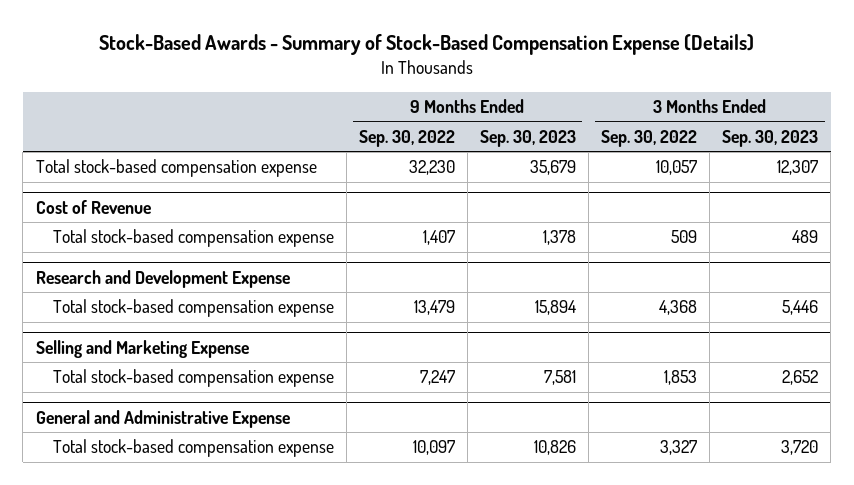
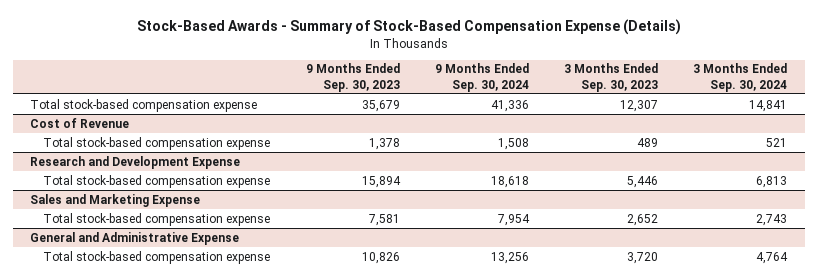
- | 9 Months Ended Sep. 30, 2022 | 9 Months Ended Sep. 30, 2023 | 3 Months Ended Sep. 30, 2022 | 3 Months Ended Sep. 30, 2023
+ | 9 Months Ended Sep. 30, 2023 | 9 Months Ended Sep. 30, 2024 | 3 Months Ended Sep. 30, 2023 | 3 Months Ended Sep. 30, 2024
- Selling and Marketing Expense
+ Sales and Marketing Expense

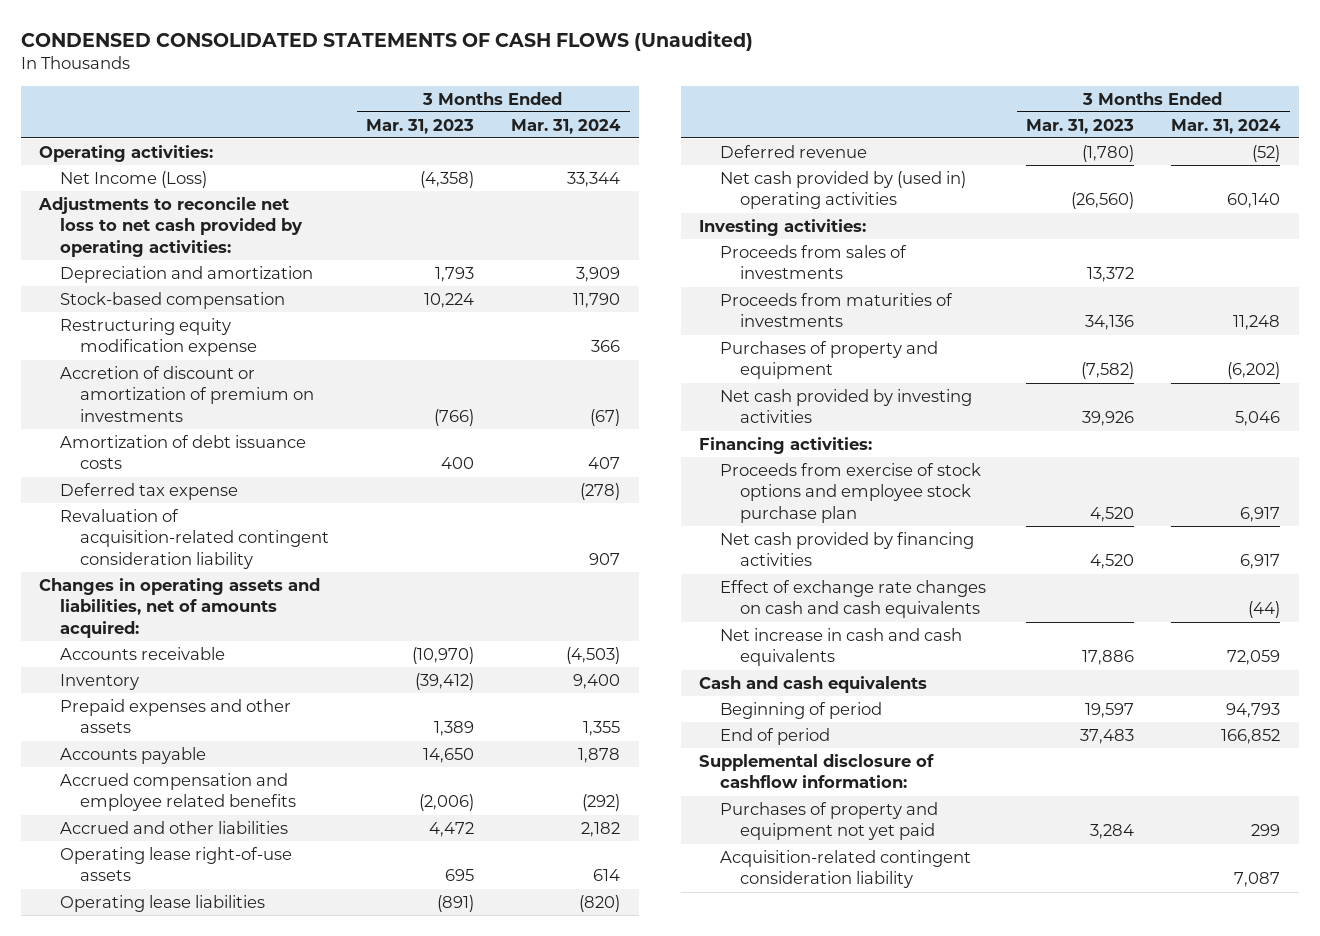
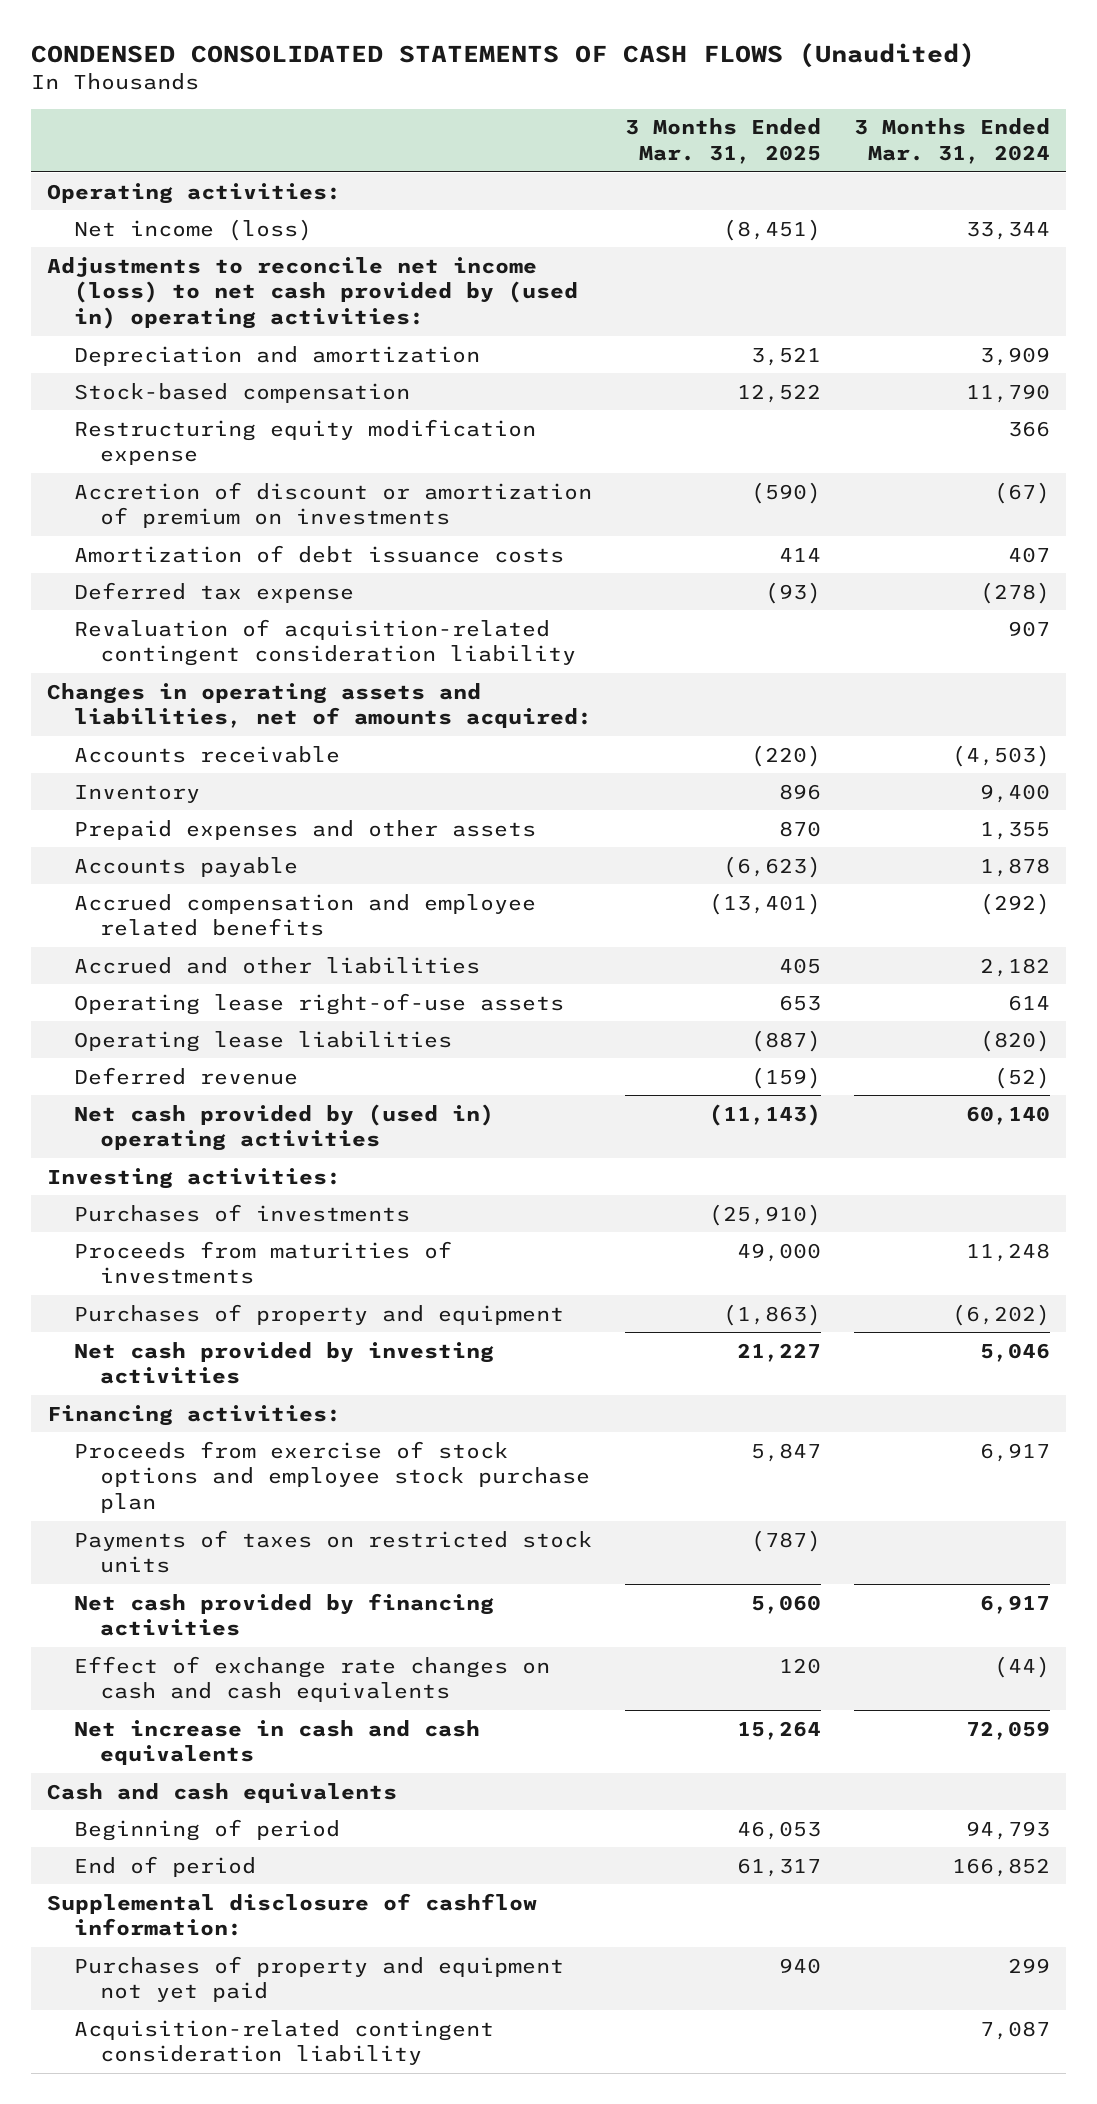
- | 3 Months Ended Mar. 31, 2023 | 3 Months Ended Mar. 31, 2024
+ | 3 Months Ended Mar. 31, 2025 | 3 Months Ended Mar. 31, 2024
- Net Income (Loss) | (4,358) | 33,344
- Adjustments to reconcile net loss to net cash provided by operating activities:
+ Net income (loss) | (8,451) | 33,344
+ Adjustments to reconcile net income (loss) to net cash provided by (used in) operating activities:
- Proceeds from sales of investments | 13,372 |
+ Purchases of investments | (25,910) |
+ Payments of taxes on restricted stock units | (787) |

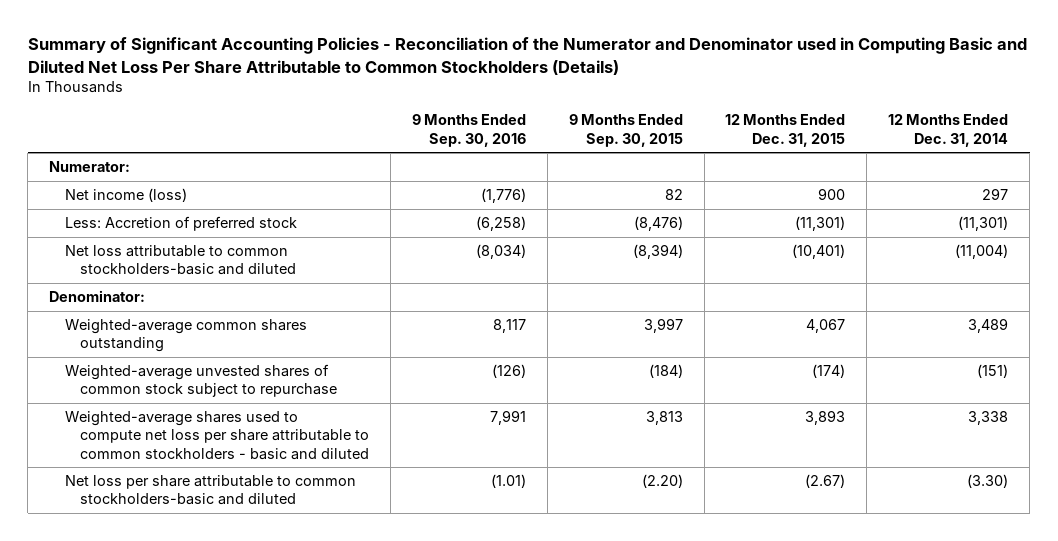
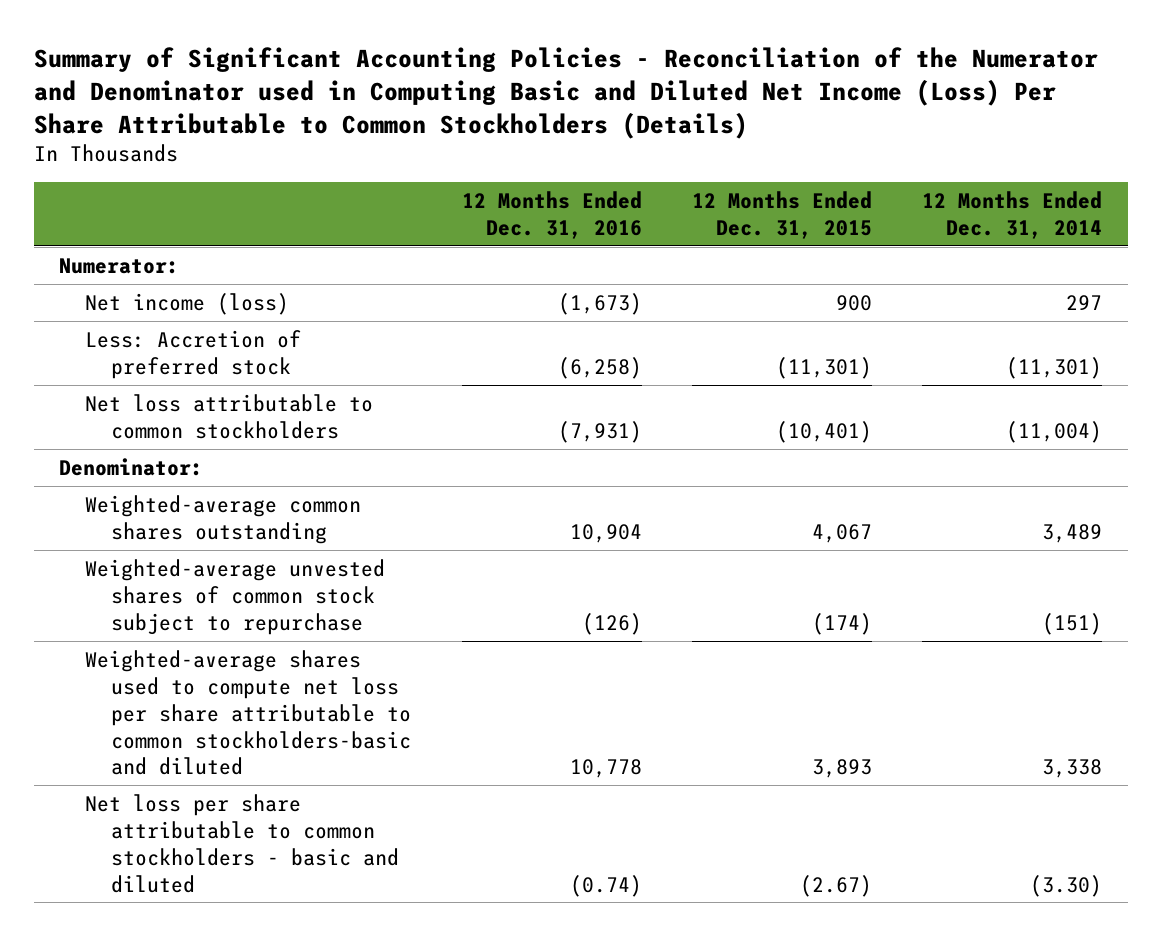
- Summary of Significant Accounting Policies - Reconciliation of the Numerator and Denominator used in Computing Basic and Diluted Net Loss Per Share Attributable to Common Stockholders (Details)
+ Summary of Significant Accounting Policies - Reconciliation of the Numerator and Denominator used in Computing Basic and Diluted Net Income (Loss) Per Share Attributable to Common Stockholders (Details)
- | 9 Months Ended Sep. 30, 2016 | 9 Months Ended Sep. 30, 2015 | 12 Months Ended Dec. 31, 2015 | 12 Months Ended Dec. 31, 2014
+ | 12 Months Ended Dec. 31, 2016 | 12 Months Ended Dec. 31, 2015 | 12 Months Ended Dec. 31, 2014
- Net loss attributable to common stockholders-basic and diluted | (8,034) | (8,394) | (10,401) | (11,004)
+ Net loss attributable to common stockholders | (7,931) | (10,401) | (11,004)
- Weighted-average shares used to compute net loss per share attributable to common stockholders - basic and diluted | 7,991 | 3,813 | 3,893 | 3,338
- Net loss per share attributable to common stockholders-basic and diluted | (1.01) | (2.20) | (2.67) | (3.30)
+ Weighted-average shares used to compute net loss per share attributable to common stockholders-basic and diluted | 10,778 | 3,893 | 3,338
+ Net loss per share attributable to common stockholders - basic and diluted | (0.74) | (2.67) | (3.30)

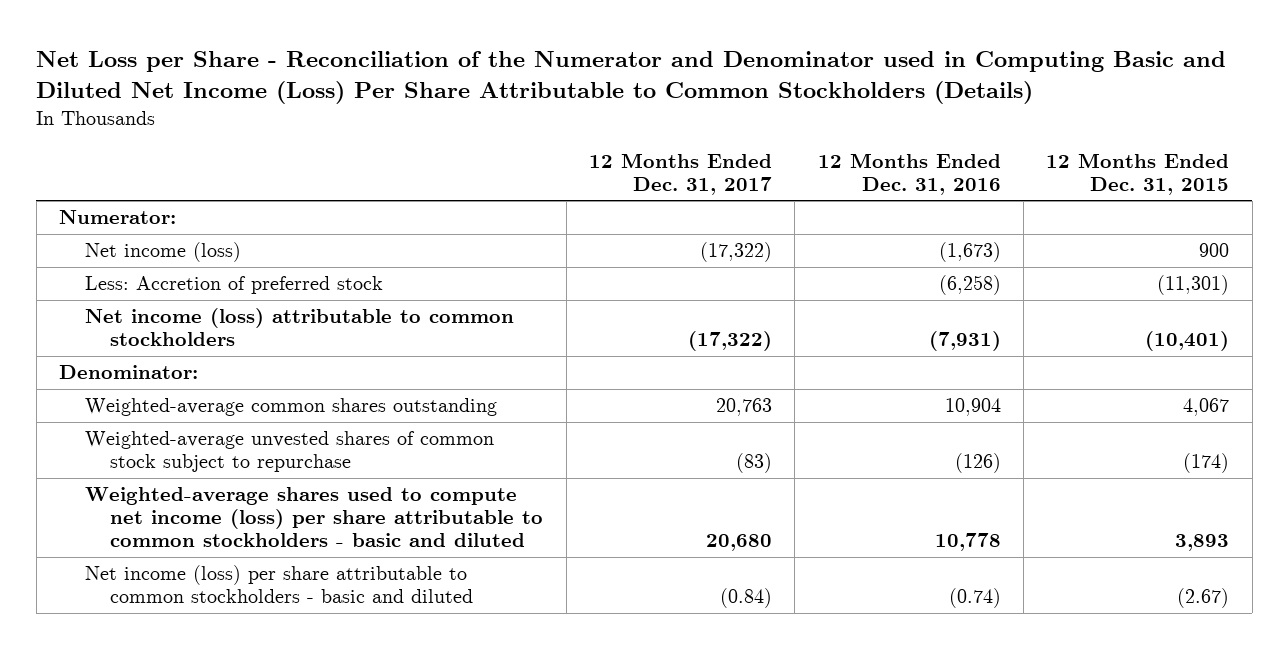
- Summary of Significant Accounting Policies - Reconciliation of the Numerator and Denominator used in Computing Basic and Diluted Net Income (Loss) Per Share Attributable to Common Stockholders (Details)
+ Net Loss per Share - Reconciliation of the Numerator and Denominator used in Computing Basic and Diluted Net Income (Loss) Per Share Attributable to Common Stockholders (Details)
- | 12 Months Ended Dec. 31, 2016 | 12 Months Ended Dec. 31, 2015 | 12 Months Ended Dec. 31, 2014
+ | 12 Months Ended Dec. 31, 2017 | 12 Months Ended Dec. 31, 2016 | 12 Months Ended Dec. 31, 2015
- Net loss attributable to common stockholders | (7,931) | (10,401) | (11,004)
+ Net income (loss) attributable to common stockholders | (17,322) | (7,931) | (10,401)
- Weighted-average shares used to compute net loss per share attributable to common stockholders-basic and diluted | 10,778 | 3,893 | 3,338
- Net loss per share attributable to common stockholders - basic and diluted | (0.74) | (2.67) | (3.30)
+ Weighted-average shares used to compute net income (loss) per share attributable to common stockholders - basic and diluted | 20,680 | 10,778 | 3,893
+ Net income (loss) per share attributable to common stockholders - basic and diluted | (0.84) | (0.74) | (2.67)

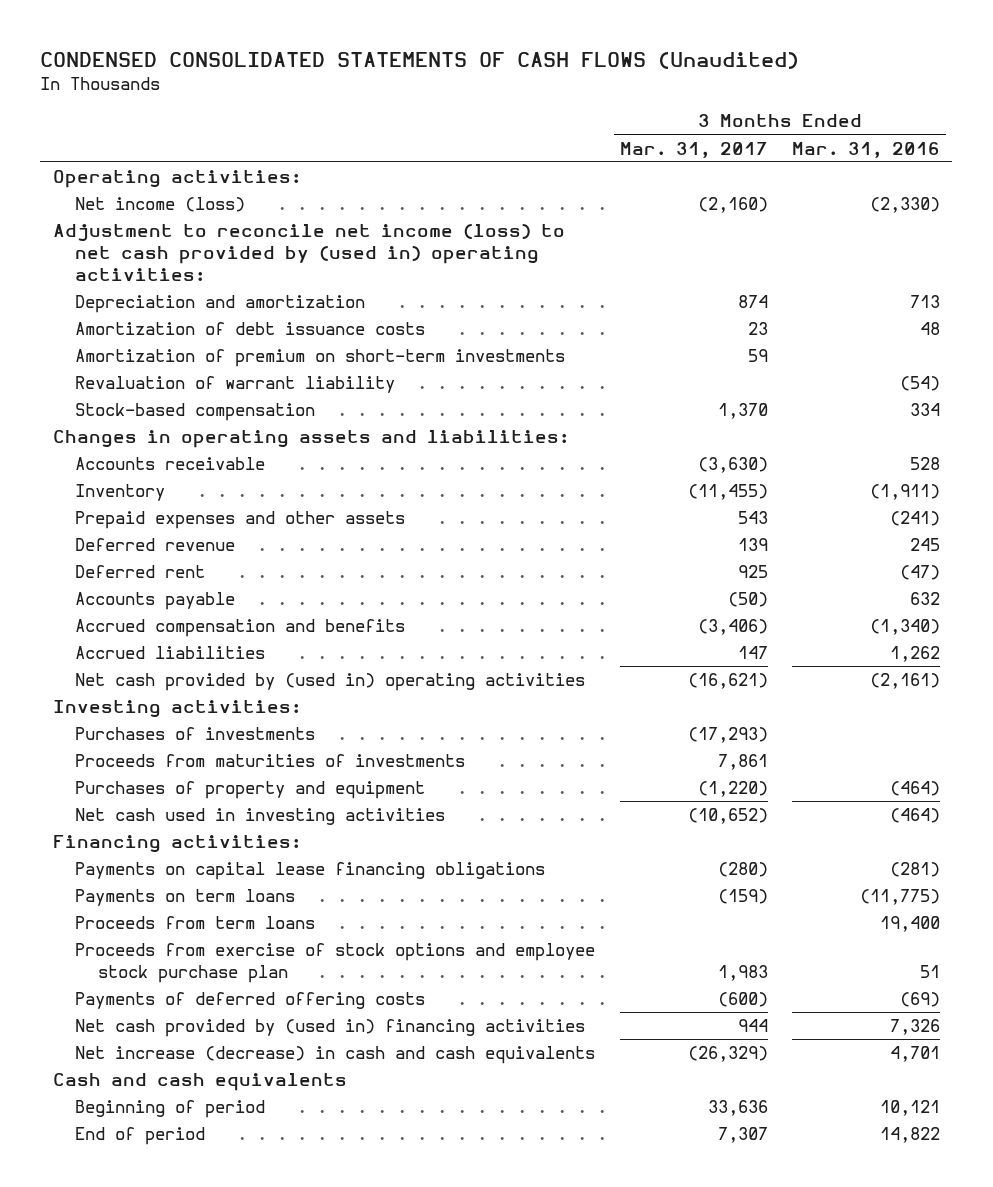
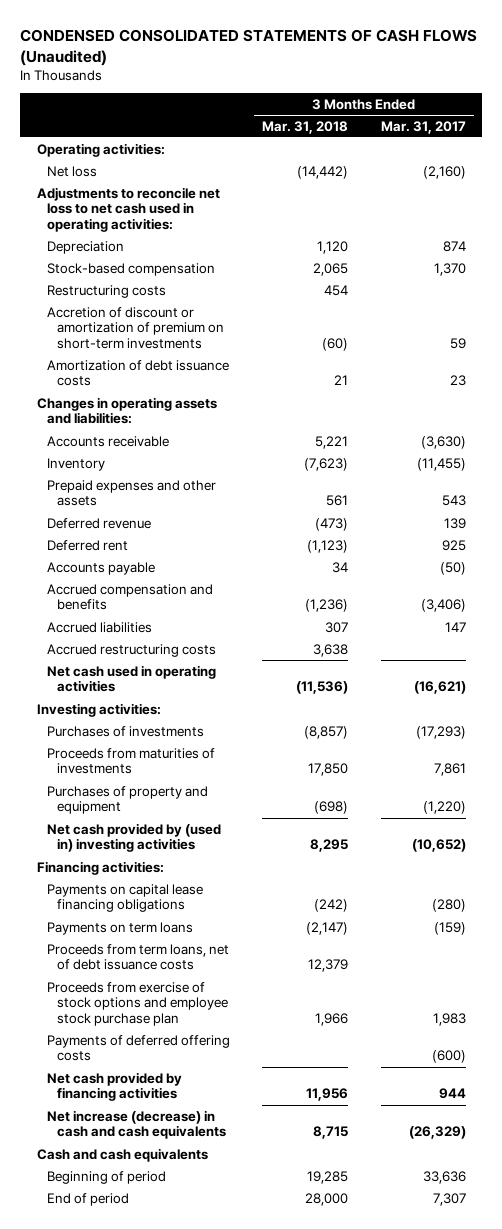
- | 3 Months Ended Mar. 31, 2017 | 3 Months Ended Mar. 31, 2016
+ | 3 Months Ended Mar. 31, 2018 | 3 Months Ended Mar. 31, 2017
- Net income (loss) | (2,160) | (2,330)
- Adjustment to reconcile net income (loss) to net cash provided by (used in) operating activities:
- Depreciation and amortization | 874 | 713
- Amortization of premium on short-term investments | 59 |
- Revaluation of warrant liability | | (54)
+ Net loss | (14,442) | (2,160)
+ Adjustments to reconcile net loss to net cash used in operating activities:
+ Depreciation | 1,120 | 874
+ Restructuring costs | 454 |
+ Accretion of discount or amortization of premium on short-term investments | (60) | 59
moved down: Amortization of debt issuance costs | 21 | 23
- Net cash provided by (used in) operating activities | (16,621) | (2,161)
+ Accrued restructuring costs | 3,638 |
+ Net cash used in operating activities | (11,536) | (16,621)
- Net cash used in investing activities | (10,652) | (464)
+ Net cash provided by (used in) investing activities | 8,295 | (10,652)
- Proceeds from term loans | | 19,400
+ Proceeds from term loans, net of debt issuance costs | 12,379 |
- Net cash provided by (used in) financing activities | 944 | 7,326
+ Net cash provided by financing activities | 11,956 | 944

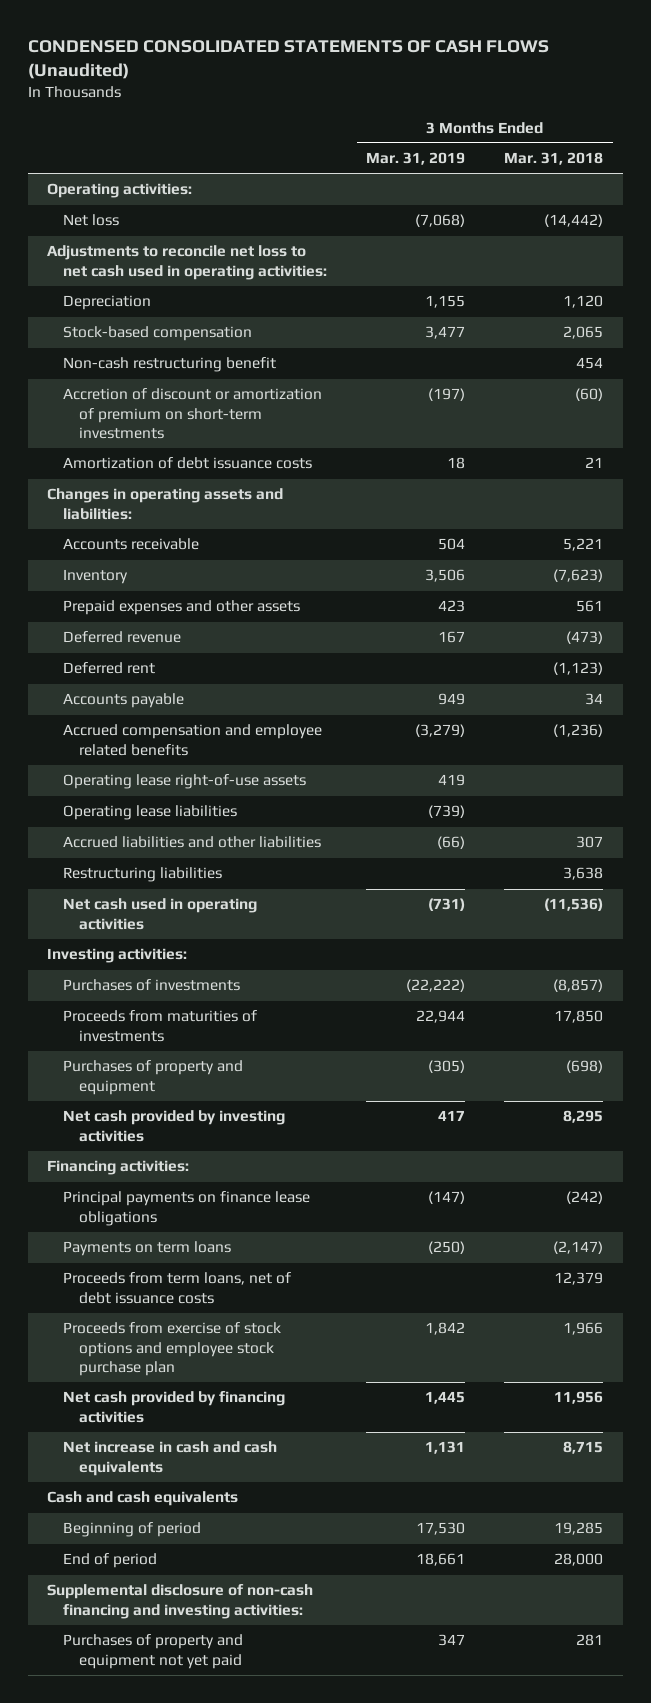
- | 3 Months Ended Mar. 31, 2018 | 3 Months Ended Mar. 31, 2017
+ | 3 Months Ended Mar. 31, 2019 | 3 Months Ended Mar. 31, 2018
- Restructuring costs | 454 |
+ Non-cash restructuring benefit | | 454
- Accrued compensation and benefits | (1,236) | (3,406)
- Accrued liabilities | 307 | 147
- Accrued restructuring costs | 3,638 |
+ Accrued compensation and employee related benefits | (3,279) | (1,236)
+ Operating lease right-of-use assets | 419 |
+ Operating lease liabilities | (739) |
+ Accrued liabilities and other liabilities | (66) | 307
+ Restructuring liabilities | | 3,638
- Net cash provided by (used in) investing activities | 8,295 | (10,652)
+ Net cash provided by investing activities | 417 | 8,295
- Payments on capital lease financing obligations | (242) | (280)
+ Principal payments on finance lease obligations | (147) | (242)
- Payments of deferred offering costs | | (600)
- Net increase (decrease) in cash and cash equivalents | 8,715 | (26,329)
+ Net increase in cash and cash equivalents | 1,131 | 8,715
+ Supplemental disclosure of non-cash financing and investing activities:
+ Purchases of property and equipment not yet paid | 347 | 281

